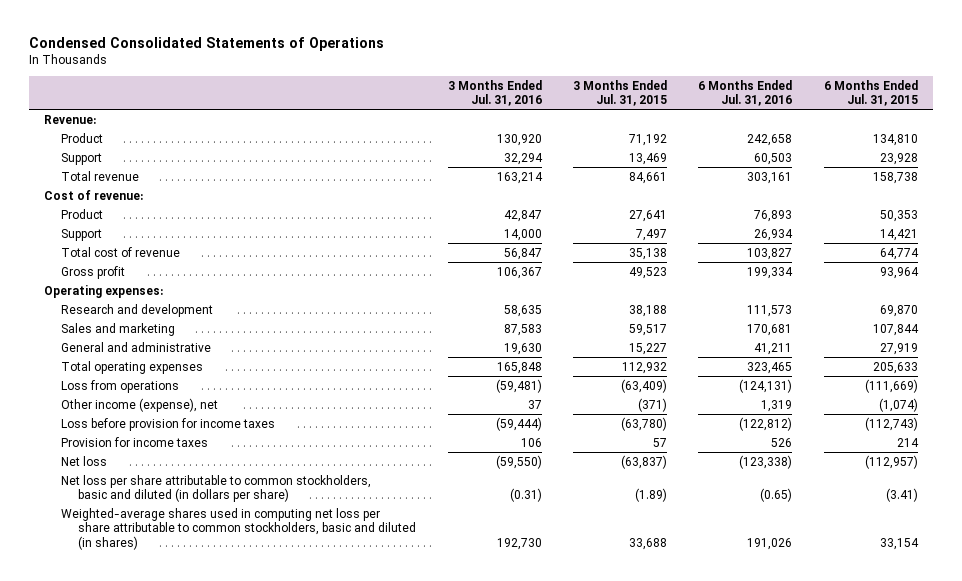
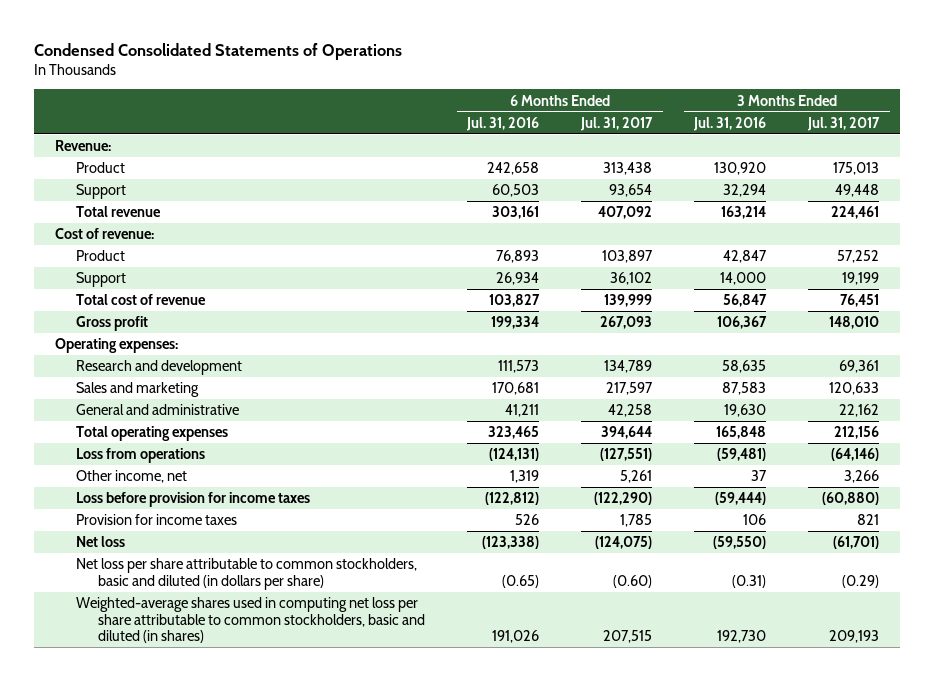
- | 3 Months Ended Jul. 31, 2016 | 3 Months Ended Jul. 31, 2015 | 6 Months Ended Jul. 31, 2016 | 6 Months Ended Jul. 31, 2015
+ | 6 Months Ended Jul. 31, 2016 | 6 Months Ended Jul. 31, 2017 | 3 Months Ended Jul. 31, 2016 | 3 Months Ended Jul. 31, 2017
- Other income (expense), net | 37 | (371) | 1,319 | (1,074)
+ Other income, net | 1,319 | 5,261 | 37 | 3,266

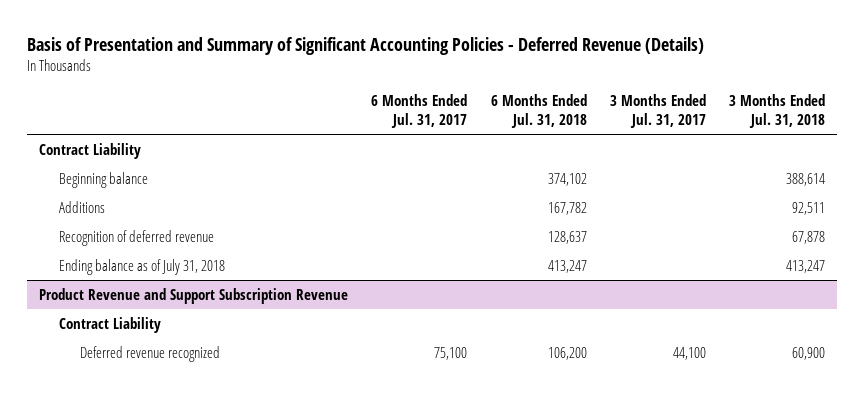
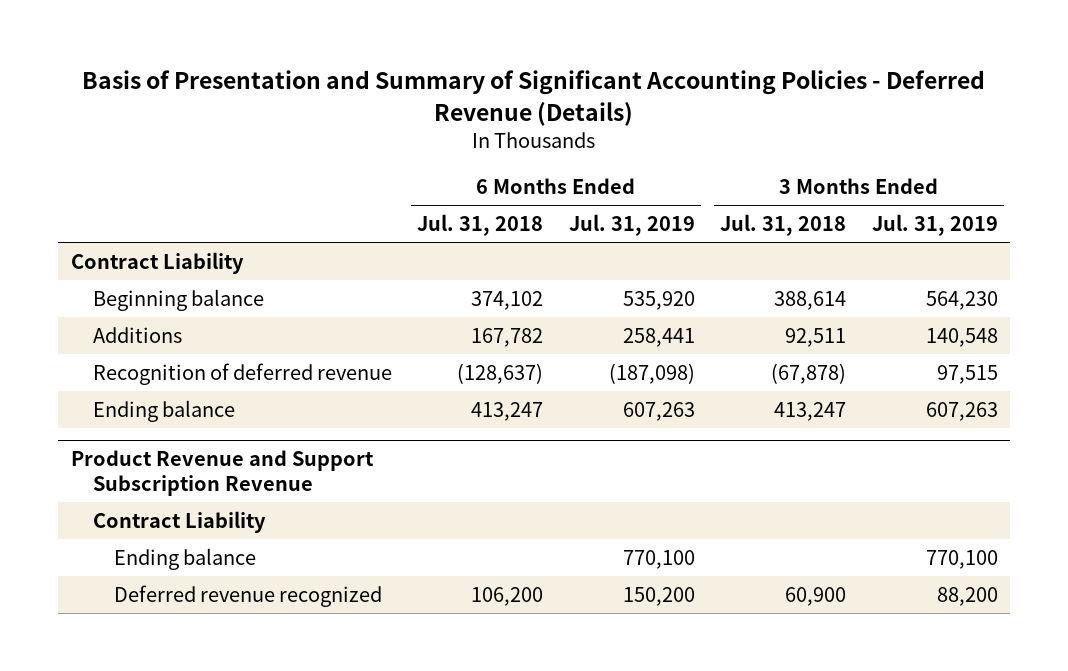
- | 6 Months Ended Jul. 31, 2017 | 6 Months Ended Jul. 31, 2018 | 3 Months Ended Jul. 31, 2017 | 3 Months Ended Jul. 31, 2018
+ | 6 Months Ended Jul. 31, 2018 | 6 Months Ended Jul. 31, 2019 | 3 Months Ended Jul. 31, 2018 | 3 Months Ended Jul. 31, 2019
- Recognition of deferred revenue | | 128,637 | | 67,878
- Ending balance as of July 31, 2018 | | 413,247 | | 413,247
+ Recognition of deferred revenue | (128,637) | (187,098) | (67,878) | 97,515
+ Ending balance | 413,247 | 607,263 | 413,247 | 607,263
@ Product Revenue and Support Subscription Revenue
+ Ending balance | | 770,100 | | 770,100

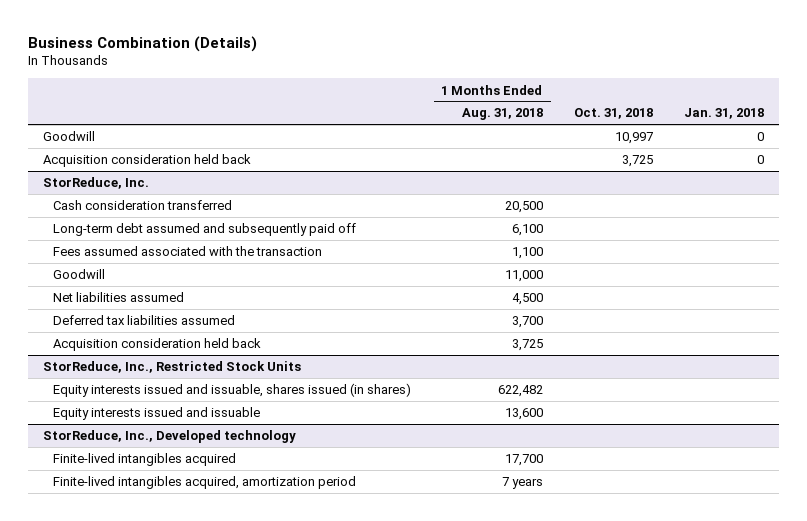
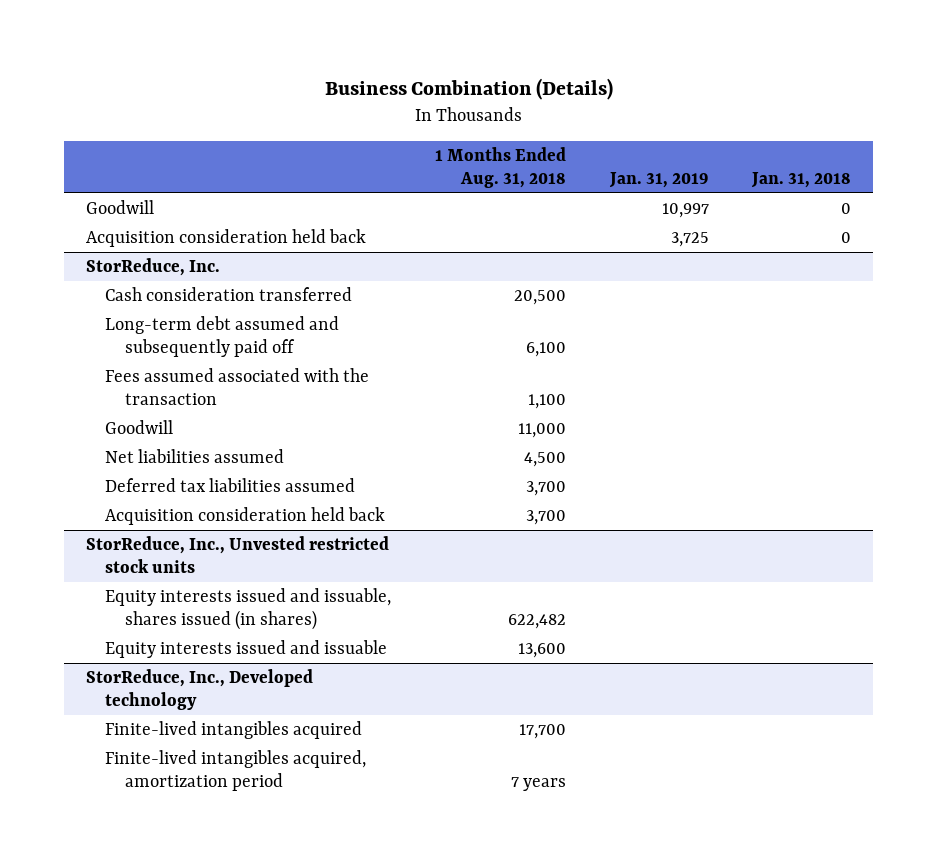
- | 1 Months Ended Aug. 31, 2018 | Oct. 31, 2018 | Jan. 31, 2018
+ | 1 Months Ended Aug. 31, 2018 | Jan. 31, 2019 | Jan. 31, 2018
@ StorReduce, Inc.
- Acquisition consideration held back | 3,725 | |
- StorReduce, Inc., Restricted Stock Units
@ StorReduce, Inc.
+ Acquisition consideration held back | 3,700 | |
+ StorReduce, Inc., Unvested restricted stock units

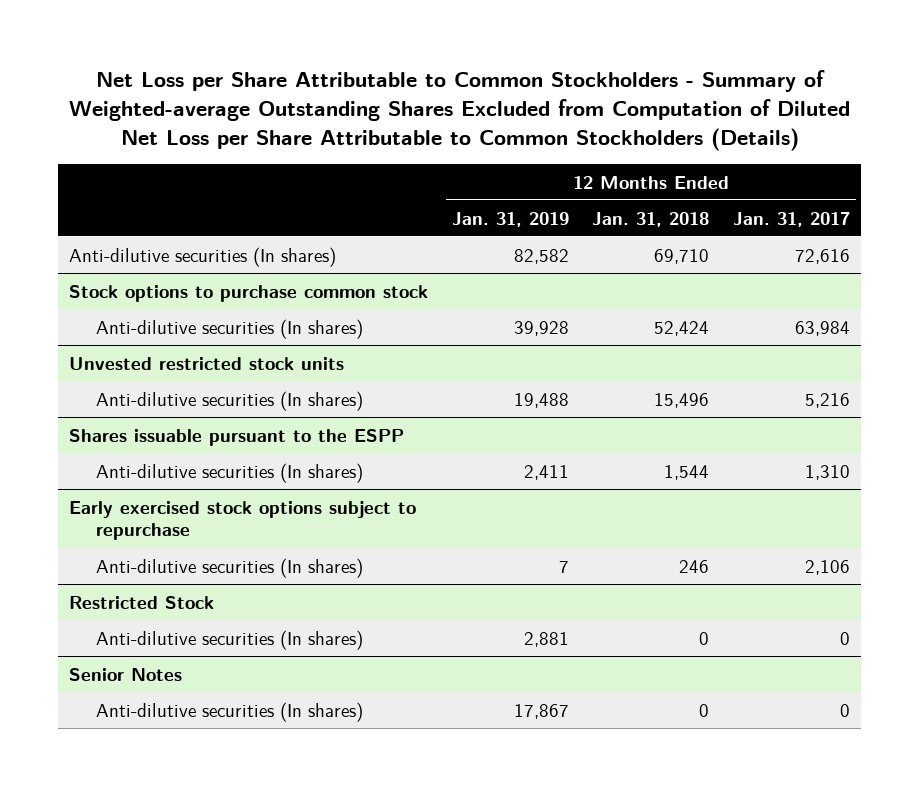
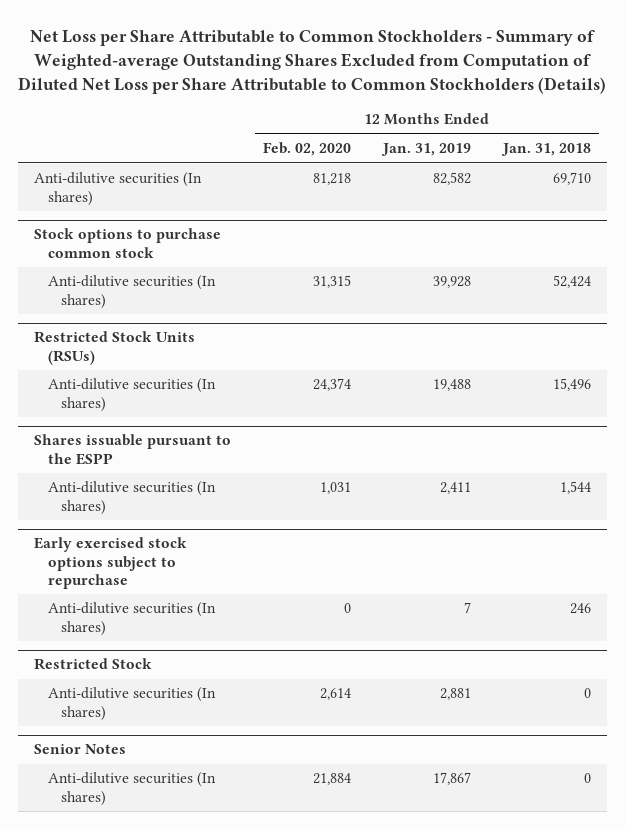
- | 12 Months Ended Jan. 31, 2019 | 12 Months Ended Jan. 31, 2018 | 12 Months Ended Jan. 31, 2017
+ | 12 Months Ended Feb. 02, 2020 | 12 Months Ended Jan. 31, 2019 | 12 Months Ended Jan. 31, 2018
- Unvested restricted stock units
+ Restricted Stock Units (RSUs)

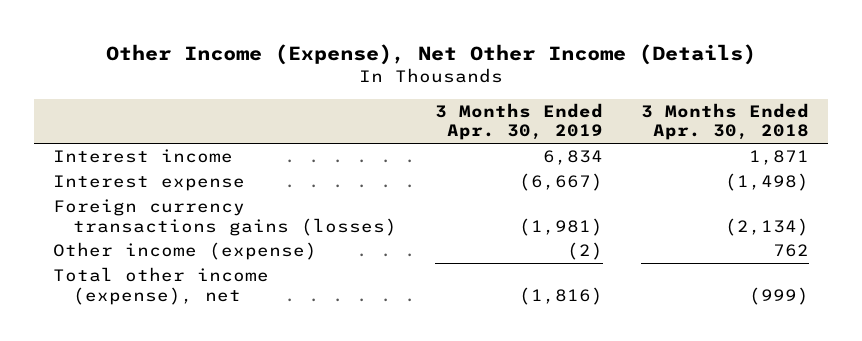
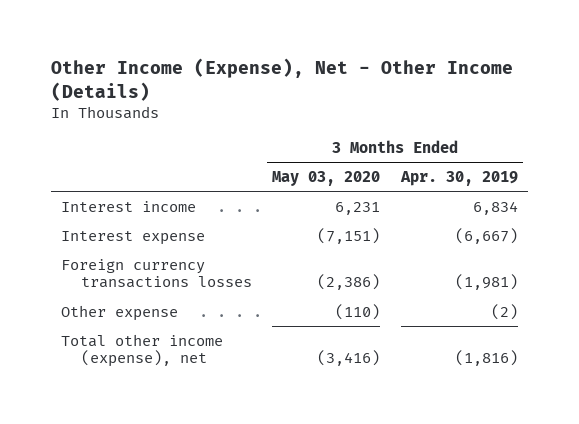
- Other Income (Expense), Net Other Income (Details)
+ Other Income (Expense), Net - Other Income (Details)
- | 3 Months Ended Apr. 30, 2019 | 3 Months Ended Apr. 30, 2018
+ | 3 Months Ended May 03, 2020 | 3 Months Ended Apr. 30, 2019
- Foreign currency transactions gains (losses) | (1,981) | (2,134)
- Other income (expense) | (2) | 762
+ Foreign currency transactions losses | (2,386) | (1,981)
+ Other expense | (110) | (2)

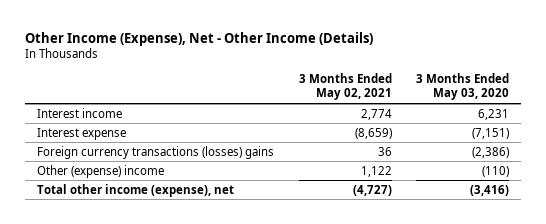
- | 3 Months Ended May 03, 2020 | 3 Months Ended Apr. 30, 2019
+ | 3 Months Ended May 02, 2021 | 3 Months Ended May 03, 2020
- Foreign currency transactions losses | (2,386) | (1,981)
- Other expense | (110) | (2)
+ Foreign currency transactions (losses) gains | 36 | (2,386)
+ Other (expense) income | 1,122 | (110)

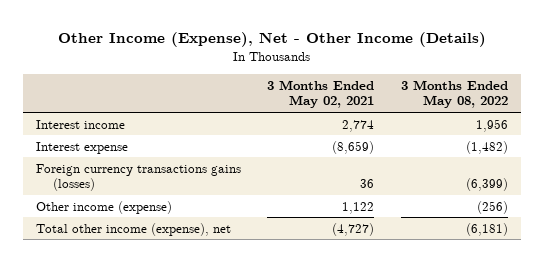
- | 3 Months Ended May 02, 2021 | 3 Months Ended May 03, 2020
+ | 3 Months Ended May 02, 2021 | 3 Months Ended May 08, 2022
- Foreign currency transactions (losses) gains | 36 | (2,386)
- Other (expense) income | 1,122 | (110)
+ Foreign currency transactions gains (losses) | 36 | (6,399)
+ Other income (expense) | 1,122 | (256)

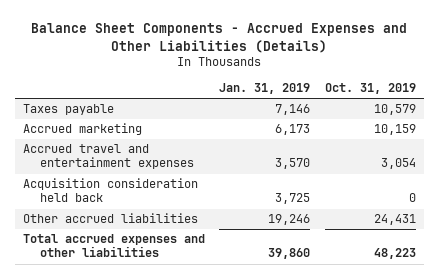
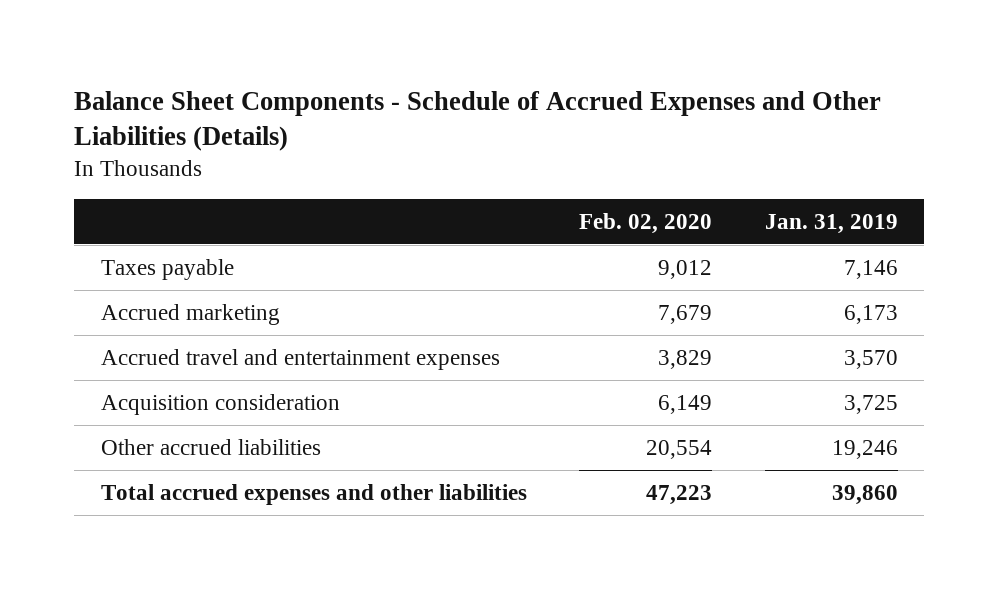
- Balance Sheet Components - Accrued Expenses and Other Liabilities (Details)
+ Balance Sheet Components - Schedule of Accrued Expenses and Other Liabilities (Details)
- | Jan. 31, 2019 | Oct. 31, 2019
+ | Feb. 02, 2020 | Jan. 31, 2019
- Acquisition consideration held back | 3,725 | 0
+ Acquisition consideration | 6,149 | 3,725

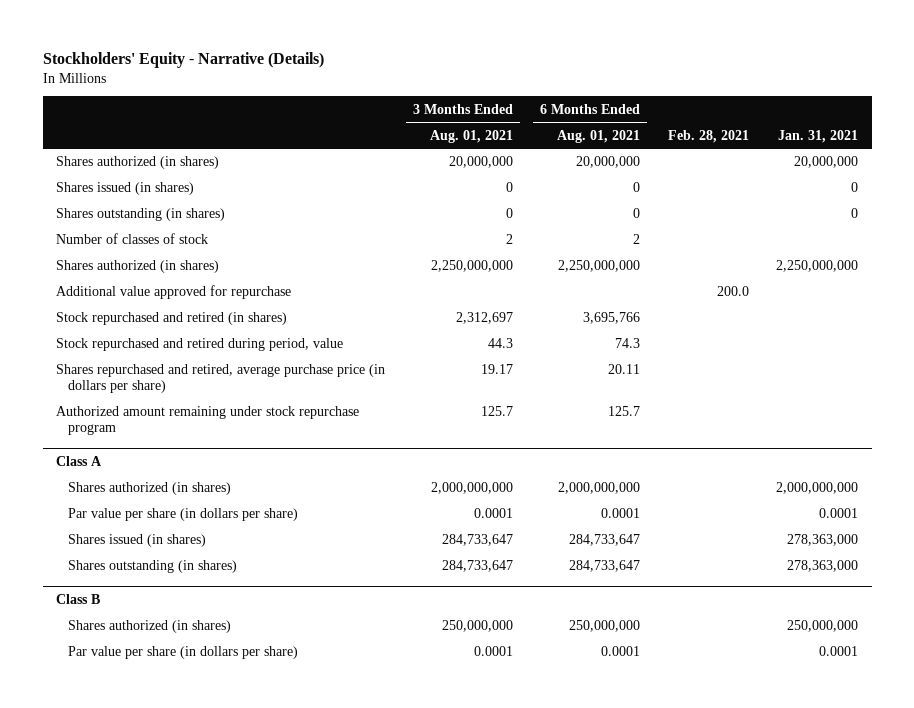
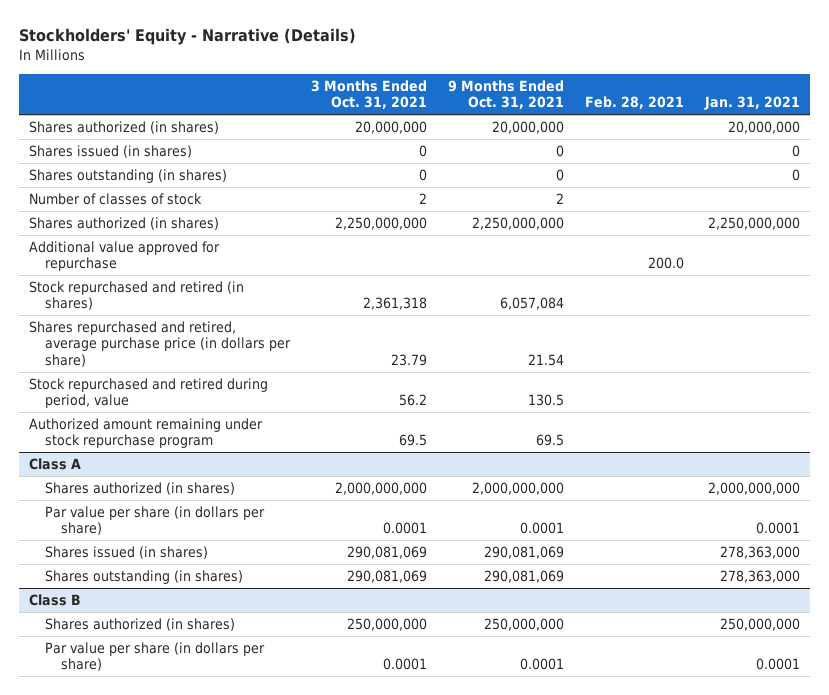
- | 3 Months Ended Aug. 01, 2021 | 6 Months Ended Aug. 01, 2021 | Feb. 28, 2021 | Jan. 31, 2021
+ | 3 Months Ended Oct. 31, 2021 | 9 Months Ended Oct. 31, 2021 | Feb. 28, 2021 | Jan. 31, 2021
moved down: Stock repurchased and retired during period, value | 56.2 | 130.5 | |

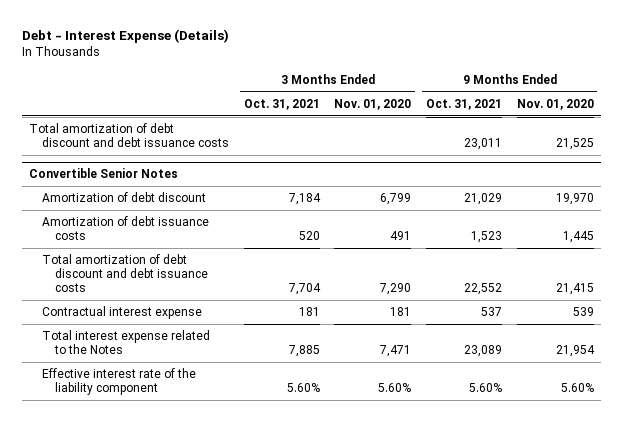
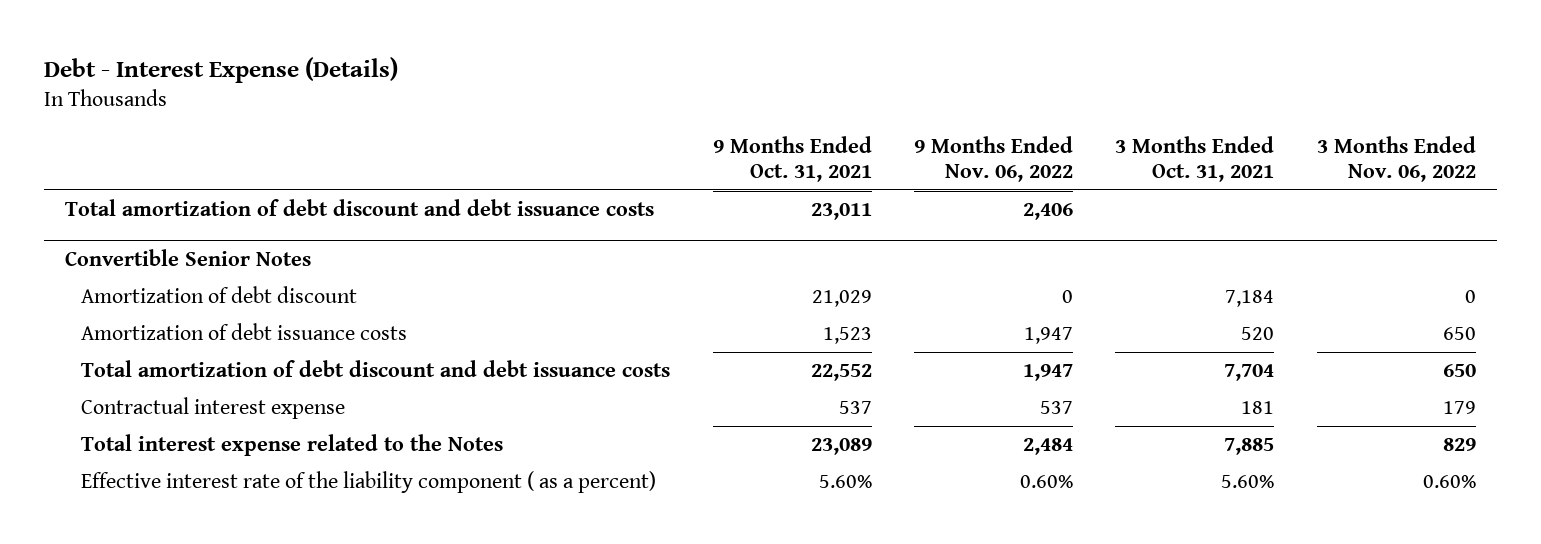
- | 3 Months Ended Oct. 31, 2021 | 3 Months Ended Nov. 01, 2020 | 9 Months Ended Oct. 31, 2021 | 9 Months Ended Nov. 01, 2020
+ | 9 Months Ended Oct. 31, 2021 | 9 Months Ended Nov. 06, 2022 | 3 Months Ended Oct. 31, 2021 | 3 Months Ended Nov. 06, 2022
@ Convertible Senior Notes
- Effective interest rate of the liability component | 5.60% | 5.60% | 5.60% | 5.60%
+ Effective interest rate of the liability component ( as a percent) | 5.60% | 0.60% | 5.60% | 0.60%

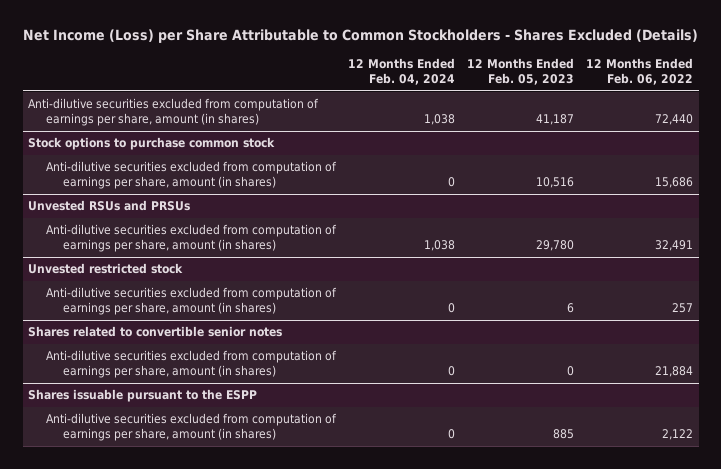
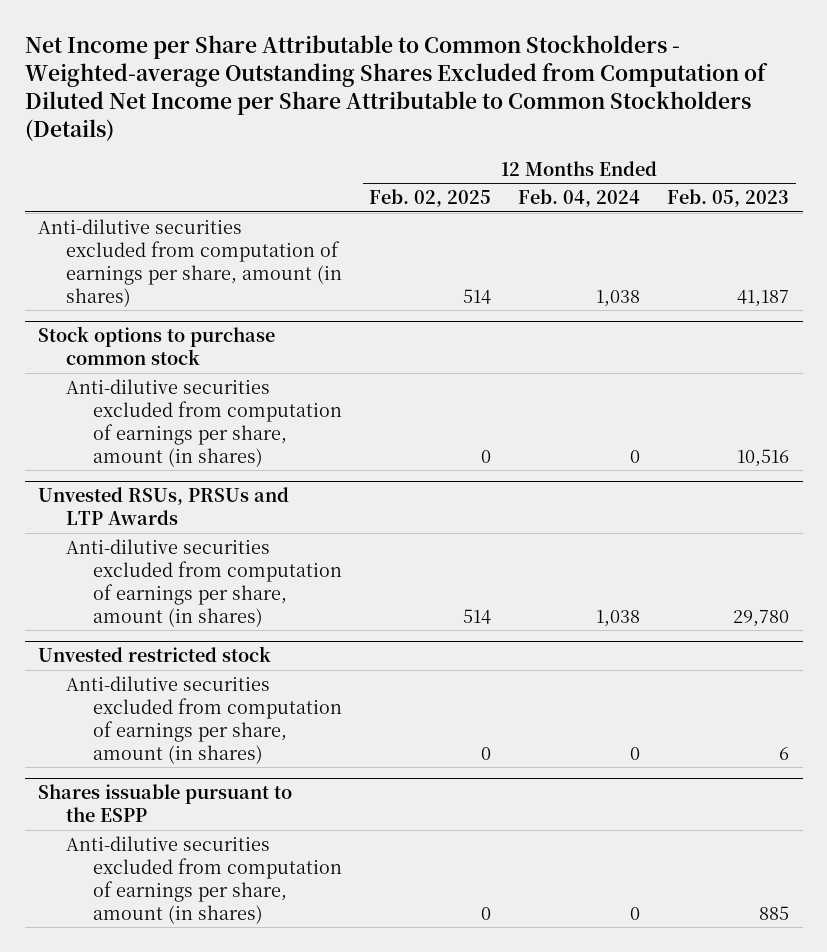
- Net Income (Loss) per Share Attributable to Common Stockholders - Shares Excluded (Details)
+ Net Income per Share Attributable to Common Stockholders - Weighted-average Outstanding Shares Excluded from Computation of Diluted Net Income per Share Attributable to Common Stockholders (Details)
- | 12 Months Ended Feb. 04, 2024 | 12 Months Ended Feb. 05, 2023 | 12 Months Ended Feb. 06, 2022
+ | 12 Months Ended Feb. 02, 2025 | 12 Months Ended Feb. 04, 2024 | 12 Months Ended Feb. 05, 2023
- Unvested RSUs and PRSUs
+ Unvested RSUs, PRSUs and LTP Awards
- Shares related to convertible senior notes
- Anti-dilutive securities excluded from computation of earnings per share, amount (in shares) | 0 | 0 | 21,884

